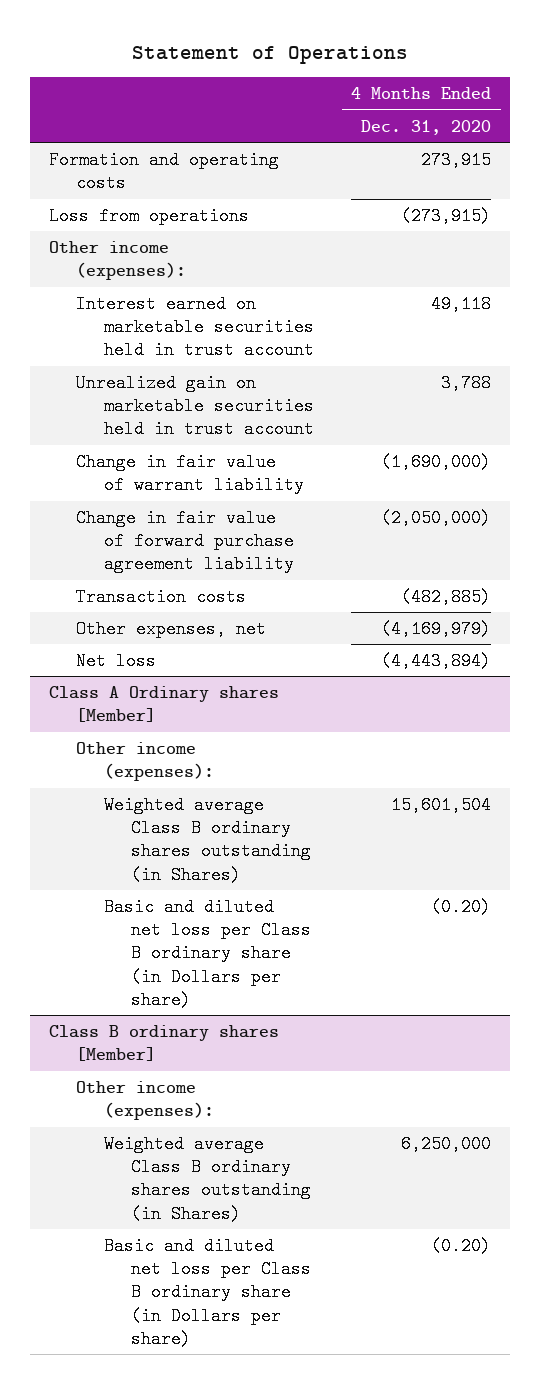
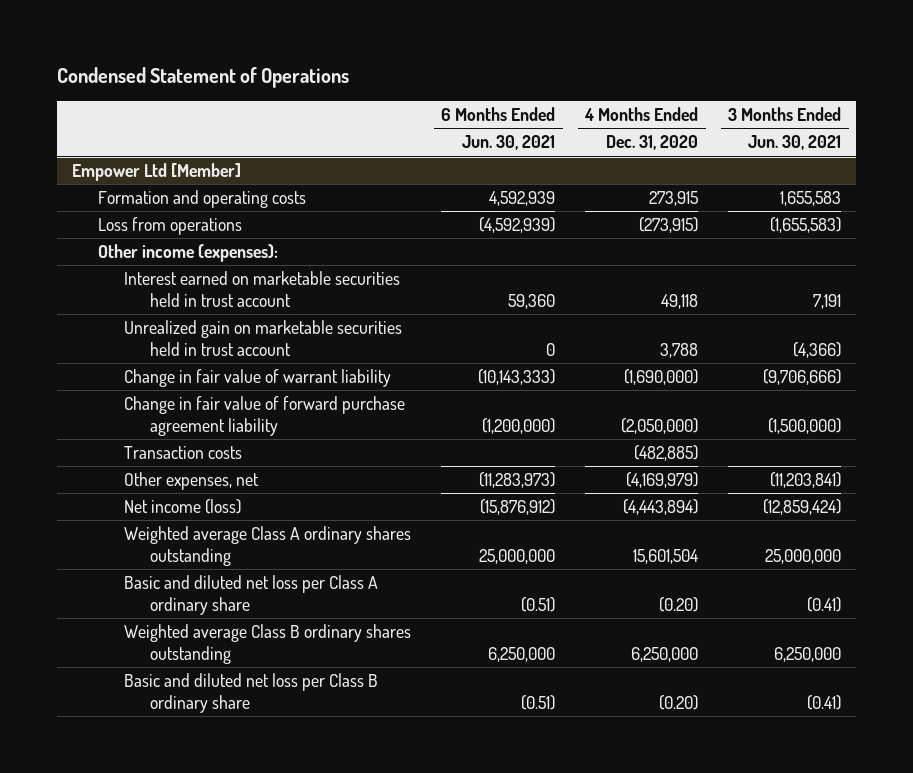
- Statement of Operations
+ Condensed Statement of Operations
- | 4 Months Ended Dec. 31, 2020
+ | 6 Months Ended Jun. 30, 2021 | 4 Months Ended Dec. 31, 2020 | 3 Months Ended Jun. 30, 2021
+ Empower Ltd [Member]
- Net loss | (4,443,894)
- Class A Ordinary shares [Member]
- Other income (expenses):
- Weighted average Class B ordinary shares outstanding (in Shares) | 15,601,504
- Basic and diluted net loss per Class B ordinary share (in Dollars per share) | (0.20)
- Class B ordinary shares [Member]
- Other income (expenses):
- Weighted average Class B ordinary shares outstanding (in Shares) | 6,250,000
- Basic and diluted net loss per Class B ordinary share (in Dollars per share) | (0.20)
+ Net income (loss) | (15,876,912) | (4,443,894) | (12,859,424)
+ Weighted average Class A ordinary shares outstanding | 25,000,000 | 15,601,504 | 25,000,000
+ Basic and diluted net loss per Class A ordinary share | (0.51) | (0.20) | (0.41)
+ Weighted average Class B ordinary shares outstanding | 6,250,000 | 6,250,000 | 6,250,000
+ Basic and diluted net loss per Class B ordinary share | (0.51) | (0.20) | (0.41)

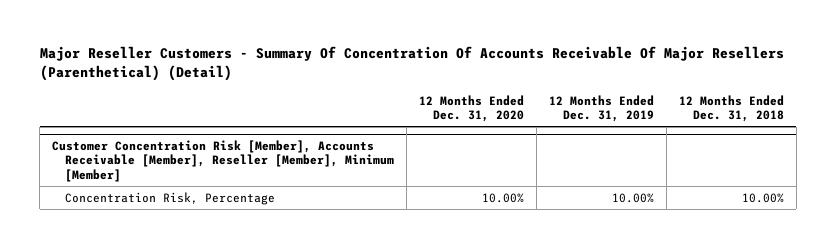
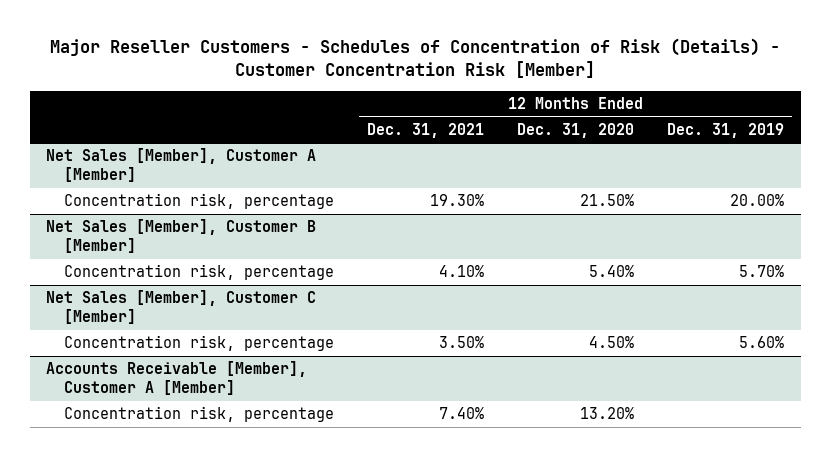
- Major Reseller Customers - Summary Of Concentration Of Accounts Receivable Of Major Resellers (Parenthetical) (Detail)
+ Major Reseller Customers - Schedules of Concentration of Risk (Details) - Customer Concentration Risk [Member]
- | 12 Months Ended Dec. 31, 2020 | 12 Months Ended Dec. 31, 2019 | 12 Months Ended Dec. 31, 2018
+ | 12 Months Ended Dec. 31, 2021 | 12 Months Ended Dec. 31, 2020 | 12 Months Ended Dec. 31, 2019
- Customer Concentration Risk [Member], Accounts Receivable [Member], Reseller [Member], Minimum [Member]
- Concentration Risk, Percentage | 10.00% | 10.00% | 10.00%
+ Net Sales [Member], Customer A [Member]
+ Concentration risk, percentage | 19.30% | 21.50% | 20.00%
+ Net Sales [Member], Customer B [Member]
+ Concentration risk, percentage | 4.10% | 5.40% | 5.70%
+ Net Sales [Member], Customer C [Member]
+ Concentration risk, percentage | 3.50% | 4.50% | 5.60%
+ Accounts Receivable [Member], Customer A [Member]
+ Concentration risk, percentage | 7.40% | 13.20% |

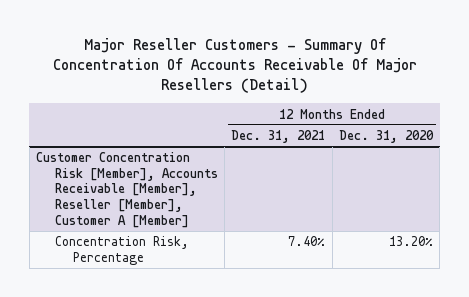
- Major Reseller Customers - Schedules of Concentration of Risk (Details) - Customer Concentration Risk [Member]
+ Major Reseller Customers - Summary Of Concentration Of Accounts Receivable Of Major Resellers (Detail)
- | 12 Months Ended Dec. 31, 2021 | 12 Months Ended Dec. 31, 2020 | 12 Months Ended Dec. 31, 2019
+ | 12 Months Ended Dec. 31, 2021 | 12 Months Ended Dec. 31, 2020
- Net Sales [Member], Customer A [Member]
- Concentration risk, percentage | 19.30% | 21.50% | 20.00%
- Net Sales [Member], Customer B [Member]
- Concentration risk, percentage | 4.10% | 5.40% | 5.70%
- Net Sales [Member], Customer C [Member]
- Concentration risk, percentage | 3.50% | 4.50% | 5.60%
- Accounts Receivable [Member], Customer A [Member]
- Concentration risk, percentage | 7.40% | 13.20% |
+ Customer Concentration Risk [Member], Accounts Receivable [Member], Reseller [Member], Customer A [Member]
+ Concentration Risk, Percentage | 7.40% | 13.20%

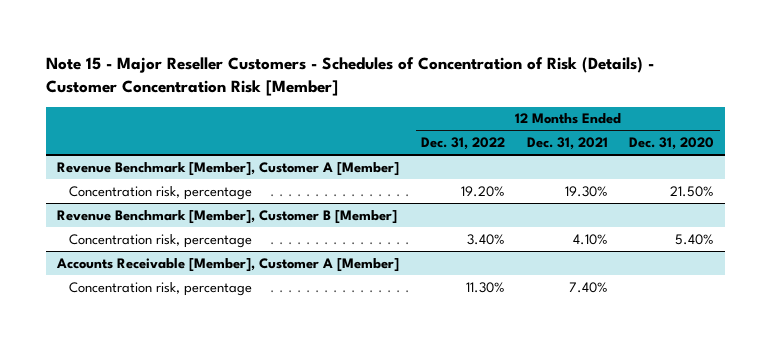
- Major Reseller Customers - Summary Of Concentration Of Accounts Receivable Of Major Resellers (Detail)
+ Note 15 - Major Reseller Customers - Schedules of Concentration of Risk (Details) - Customer Concentration Risk [Member]
- | 12 Months Ended Dec. 31, 2021 | 12 Months Ended Dec. 31, 2020
+ | 12 Months Ended Dec. 31, 2022 | 12 Months Ended Dec. 31, 2021 | 12 Months Ended Dec. 31, 2020
- Customer Concentration Risk [Member], Accounts Receivable [Member], Reseller [Member], Customer A [Member]
- Concentration Risk, Percentage | 7.40% | 13.20%
+ Revenue Benchmark [Member], Customer A [Member]
+ Concentration risk, percentage | 19.20% | 19.30% | 21.50%
+ Revenue Benchmark [Member], Customer B [Member]
+ Concentration risk, percentage | 3.40% | 4.10% | 5.40%
+ Accounts Receivable [Member], Customer A [Member]
+ Concentration risk, percentage | 11.30% | 7.40% |

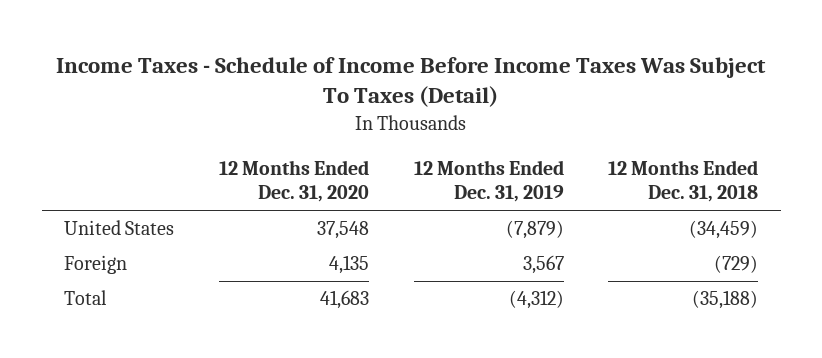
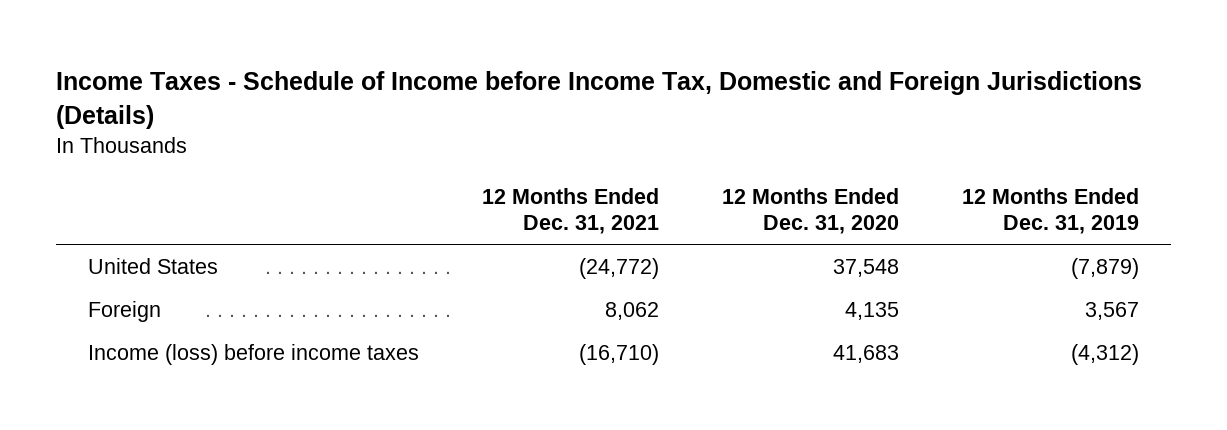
- Income Taxes - Schedule of Income Before Income Taxes Was Subject To Taxes (Detail)
+ Income Taxes - Schedule of Income before Income Tax, Domestic and Foreign Jurisdictions (Details)
- | 12 Months Ended Dec. 31, 2020 | 12 Months Ended Dec. 31, 2019 | 12 Months Ended Dec. 31, 2018
+ | 12 Months Ended Dec. 31, 2021 | 12 Months Ended Dec. 31, 2020 | 12 Months Ended Dec. 31, 2019
- Total | 41,683 | (4,312) | (35,188)
+ Income (loss) before income taxes | (16,710) | 41,683 | (4,312)

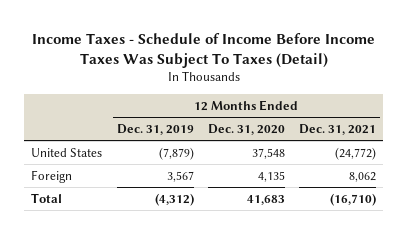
- Income Taxes - Schedule of Income before Income Tax, Domestic and Foreign Jurisdictions (Details)
+ Income Taxes - Schedule of Income Before Income Taxes Was Subject To Taxes (Detail)
- | 12 Months Ended Dec. 31, 2021 | 12 Months Ended Dec. 31, 2020 | 12 Months Ended Dec. 31, 2019
+ | 12 Months Ended Dec. 31, 2019 | 12 Months Ended Dec. 31, 2020 | 12 Months Ended Dec. 31, 2021
- Income (loss) before income taxes | (16,710) | 41,683 | (4,312)
+ Total | (4,312) | 41,683 | (16,710)

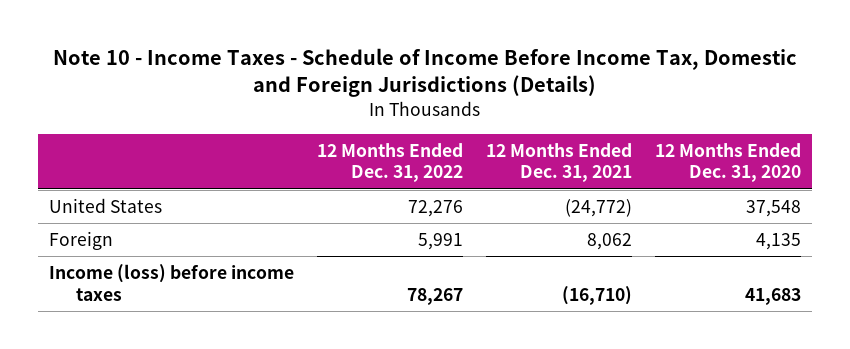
- Income Taxes - Schedule of Income Before Income Taxes Was Subject To Taxes (Detail)
+ Note 10 - Income Taxes - Schedule of Income Before Income Tax, Domestic and Foreign Jurisdictions (Details)
- | 12 Months Ended Dec. 31, 2019 | 12 Months Ended Dec. 31, 2020 | 12 Months Ended Dec. 31, 2021
+ | 12 Months Ended Dec. 31, 2022 | 12 Months Ended Dec. 31, 2021 | 12 Months Ended Dec. 31, 2020
- Total | (4,312) | 41,683 | (16,710)
+ Income (loss) before income taxes | 78,267 | (16,710) | 41,683

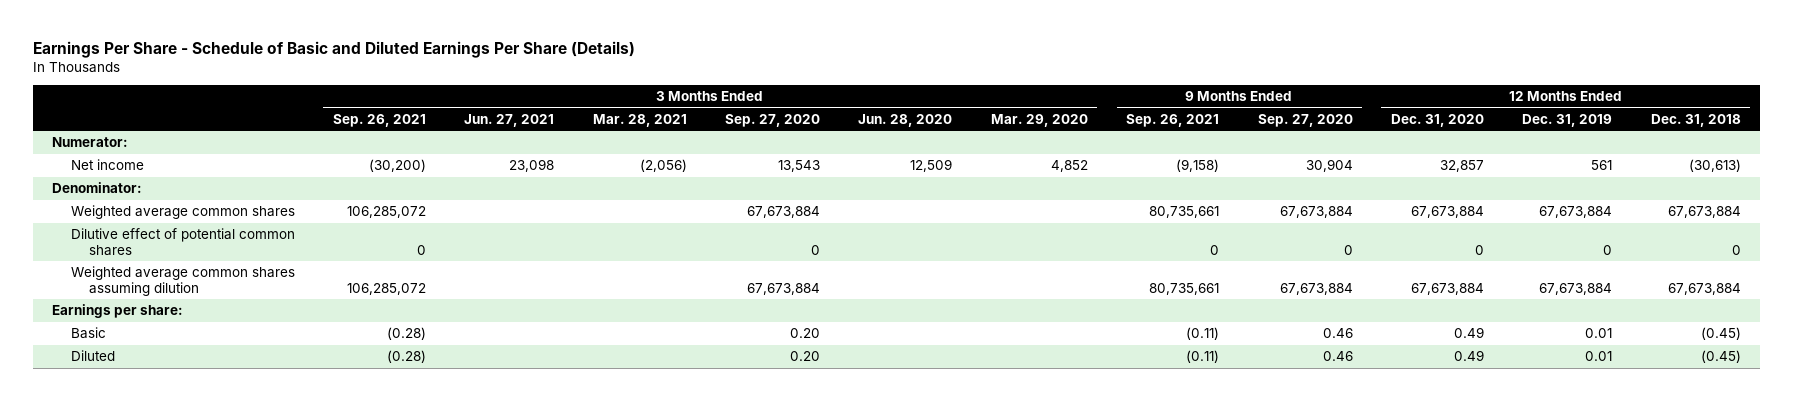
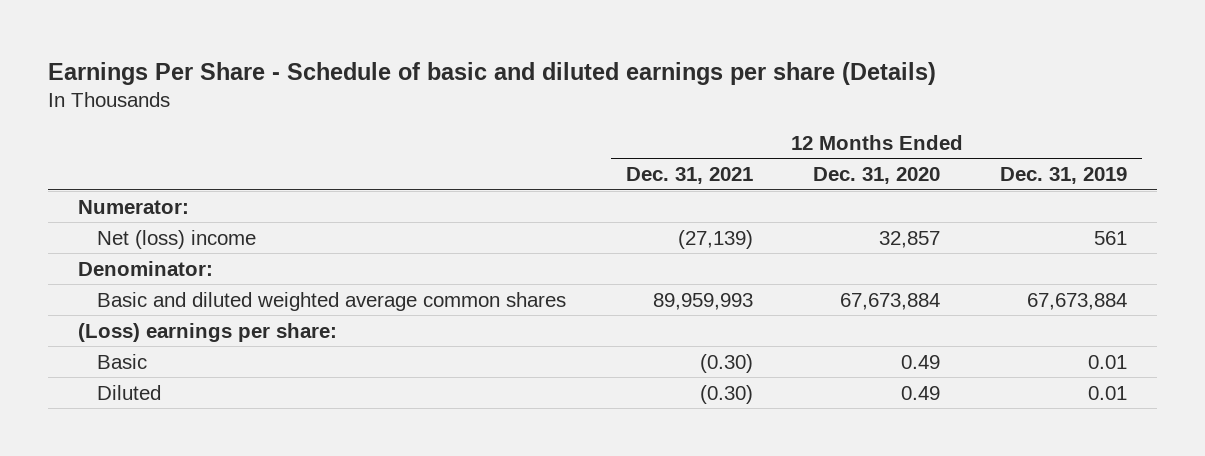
- Earnings Per Share - Schedule of Basic and Diluted Earnings Per Share (Details)
+ Earnings Per Share - Schedule of basic and diluted earnings per share (Details)
- | 3 Months Ended Sep. 26, 2021 | 3 Months Ended Jun. 27, 2021 | 3 Months Ended Mar. 28, 2021 | 3 Months Ended Sep. 27, 2020 | 3 Months Ended Jun. 28, 2020 | 3 Months Ended Mar. 29, 2020 | 9 Months Ended Sep. 26, 2021 | 9 Months Ended Sep. 27, 2020 | 12 Months Ended Dec. 31, 2020 | 12 Months Ended Dec. 31, 2019 | 12 Months Ended Dec. 31, 2018
+ | 12 Months Ended Dec. 31, 2021 | 12 Months Ended Dec. 31, 2020 | 12 Months Ended Dec. 31, 2019
- Net income | (30,200) | 23,098 | (2,056) | 13,543 | 12,509 | 4,852 | (9,158) | 30,904 | 32,857 | 561 | (30,613)
+ Net (loss) income | (27,139) | 32,857 | 561
- Weighted average common shares | 106,285,072 | | | 67,673,884 | | | 80,735,661 | 67,673,884 | 67,673,884 | 67,673,884 | 67,673,884
- Dilutive effect of potential common shares | 0 | | | 0 | | | 0 | 0 | 0 | 0 | 0
- Weighted average common shares assuming dilution | 106,285,072 | | | 67,673,884 | | | 80,735,661 | 67,673,884 | 67,673,884 | 67,673,884 | 67,673,884
- Earnings per share:
+ Basic and diluted weighted average common shares | 89,959,993 | 67,673,884 | 67,673,884
+ (Loss) earnings per share:

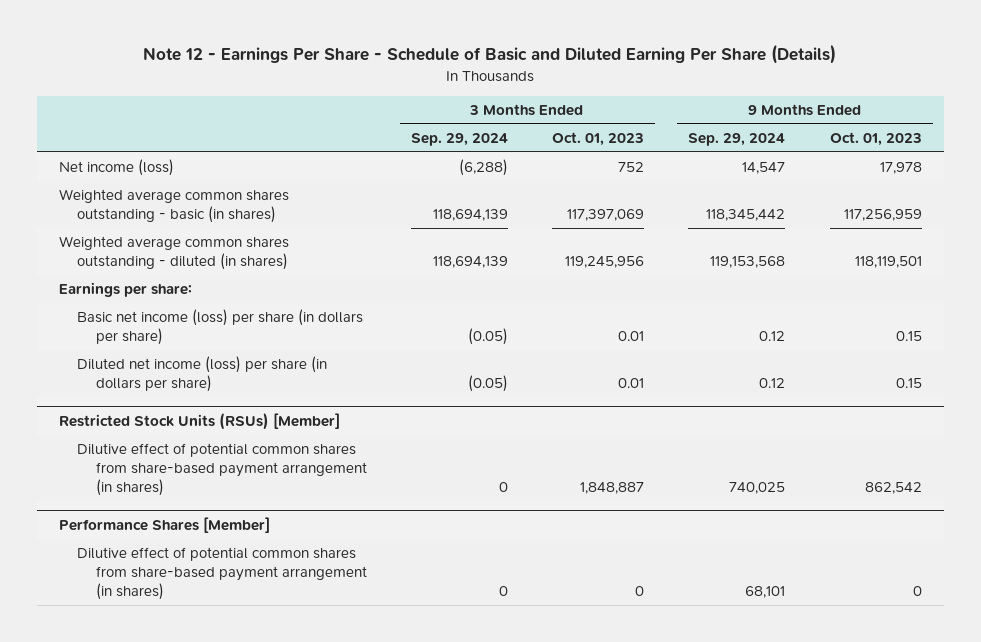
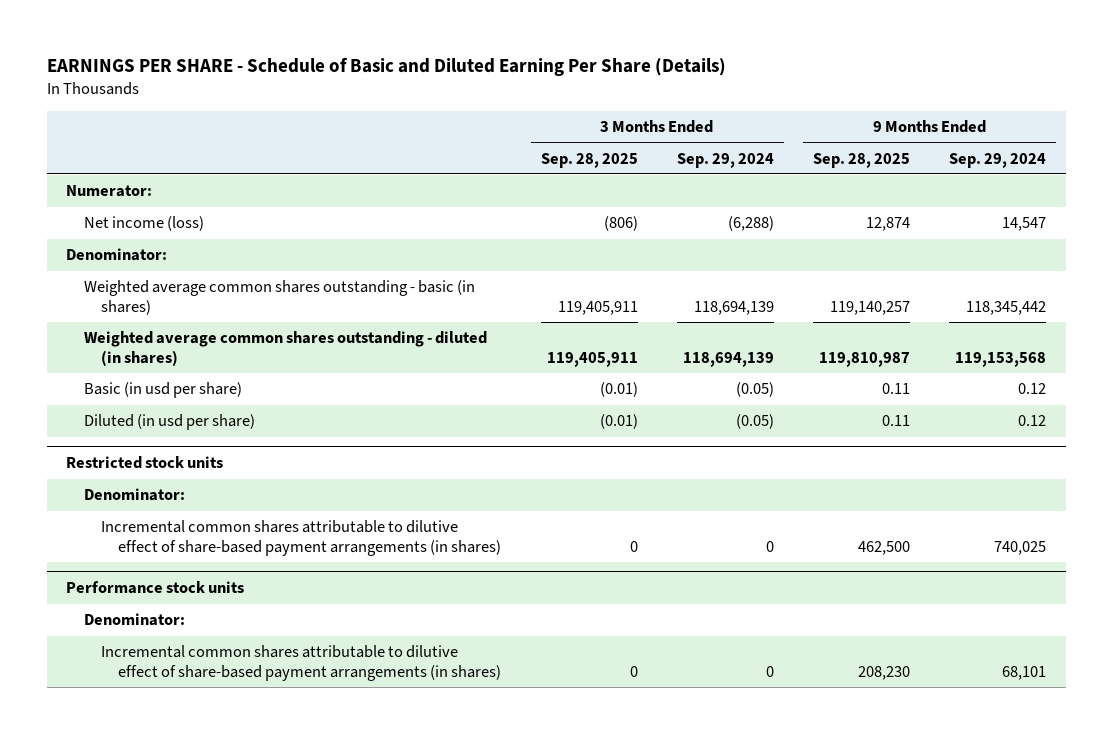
- Note 12 - Earnings Per Share - Schedule of Basic and Diluted Earning Per Share (Details)
+ EARNINGS PER SHARE - Schedule of Basic and Diluted Earning Per Share (Details)
- | 3 Months Ended Sep. 29, 2024 | 3 Months Ended Oct. 01, 2023 | 9 Months Ended Sep. 29, 2024 | 9 Months Ended Oct. 01, 2023
+ | 3 Months Ended Sep. 28, 2025 | 3 Months Ended Sep. 29, 2024 | 9 Months Ended Sep. 28, 2025 | 9 Months Ended Sep. 29, 2024
+ Numerator:
+ Denominator:
- Earnings per share:
- Basic net income (loss) per share (in dollars per share) | (0.05) | 0.01 | 0.12 | 0.15
- Diluted net income (loss) per share (in dollars per share) | (0.05) | 0.01 | 0.12 | 0.15
- Restricted Stock Units (RSUs) [Member]
- Dilutive effect of potential common shares from share-based payment arrangement (in shares) | 0 | 1,848,887 | 740,025 | 862,542
- Performance Shares [Member]
- Dilutive effect of potential common shares from share-based payment arrangement (in shares) | 0 | 0 | 68,101 | 0
+ Basic (in usd per share) | (0.01) | (0.05) | 0.11 | 0.12
+ Diluted (in usd per share) | (0.01) | (0.05) | 0.11 | 0.12
+ Restricted stock units
+ Denominator:
+ Incremental common shares attributable to dilutive effect of share-based payment arrangements (in shares) | 0 | 0 | 462,500 | 740,025
+ Performance stock units
+ Denominator:
+ Incremental common shares attributable to dilutive effect of share-based payment arrangements (in shares) | 0 | 0 | 208,230 | 68,101

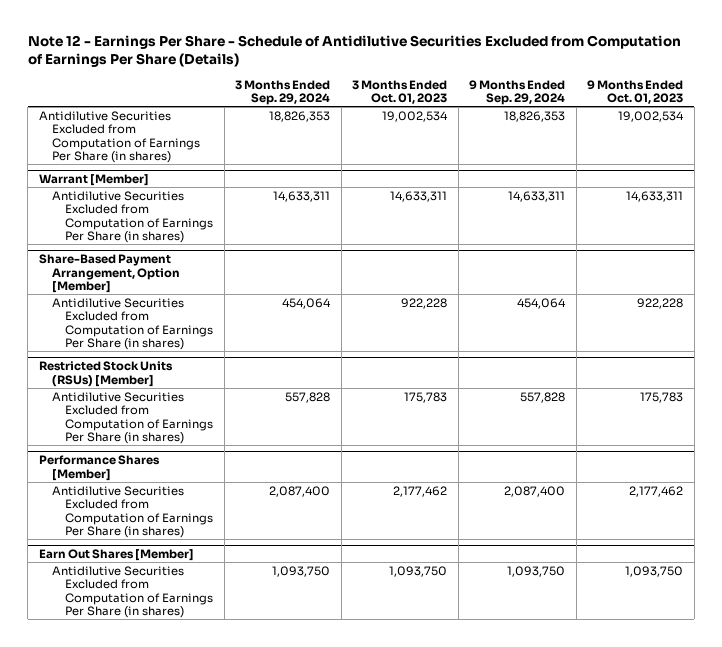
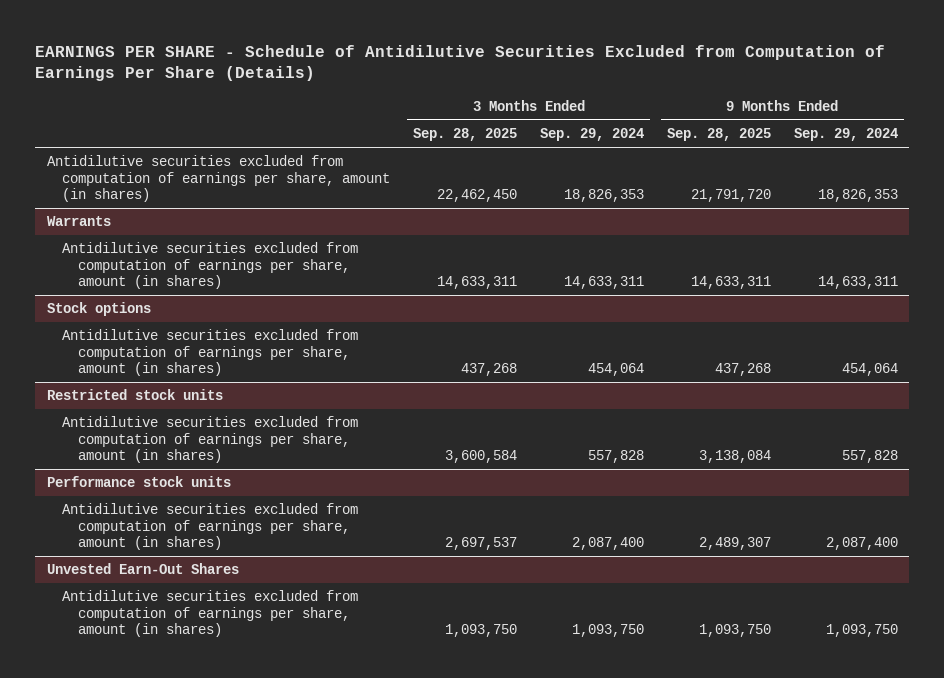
- Note 12 - Earnings Per Share - Schedule of Antidilutive Securities Excluded from Computation of Earnings Per Share (Details)
+ EARNINGS PER SHARE - Schedule of Antidilutive Securities Excluded from Computation of Earnings Per Share (Details)
- | 3 Months Ended Sep. 29, 2024 | 3 Months Ended Oct. 01, 2023 | 9 Months Ended Sep. 29, 2024 | 9 Months Ended Oct. 01, 2023
+ | 3 Months Ended Sep. 28, 2025 | 3 Months Ended Sep. 29, 2024 | 9 Months Ended Sep. 28, 2025 | 9 Months Ended Sep. 29, 2024
- Antidilutive Securities Excluded from Computation of Earnings Per Share (in shares) | 18,826,353 | 19,002,534 | 18,826,353 | 19,002,534
- Warrant [Member]
- Antidilutive Securities Excluded from Computation of Earnings Per Share (in shares) | 14,633,311 | 14,633,311 | 14,633,311 | 14,633,311
- Share-Based Payment Arrangement, Option [Member]
- Antidilutive Securities Excluded from Computation of Earnings Per Share (in shares) | 454,064 | 922,228 | 454,064 | 922,228
- Restricted Stock Units (RSUs) [Member]
- Antidilutive Securities Excluded from Computation of Earnings Per Share (in shares) | 557,828 | 175,783 | 557,828 | 175,783
- Performance Shares [Member]
- Antidilutive Securities Excluded from Computation of Earnings Per Share (in shares) | 2,087,400 | 2,177,462 | 2,087,400 | 2,177,462
- Earn Out Shares [Member]
- Antidilutive Securities Excluded from Computation of Earnings Per Share (in shares) | 1,093,750 | 1,093,750 | 1,093,750 | 1,093,750
+ Antidilutive securities excluded from computation of earnings per share, amount (in shares) | 22,462,450 | 18,826,353 | 21,791,720 | 18,826,353
+ Warrants
+ Antidilutive securities excluded from computation of earnings per share, amount (in shares) | 14,633,311 | 14,633,311 | 14,633,311 | 14,633,311
+ Stock options
+ Antidilutive securities excluded from computation of earnings per share, amount (in shares) | 437,268 | 454,064 | 437,268 | 454,064
+ Restricted stock units
+ Antidilutive securities excluded from computation of earnings per share, amount (in shares) | 3,600,584 | 557,828 | 3,138,084 | 557,828
+ Performance stock units
+ Antidilutive securities excluded from computation of earnings per share, amount (in shares) | 2,697,537 | 2,087,400 | 2,489,307 | 2,087,400
+ Unvested Earn-Out Shares
+ Antidilutive securities excluded from computation of earnings per share, amount (in shares) | 1,093,750 | 1,093,750 | 1,093,750 | 1,093,750

